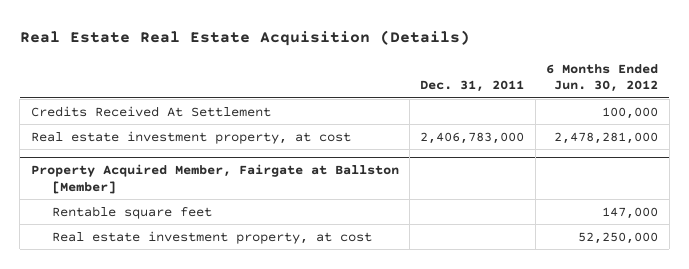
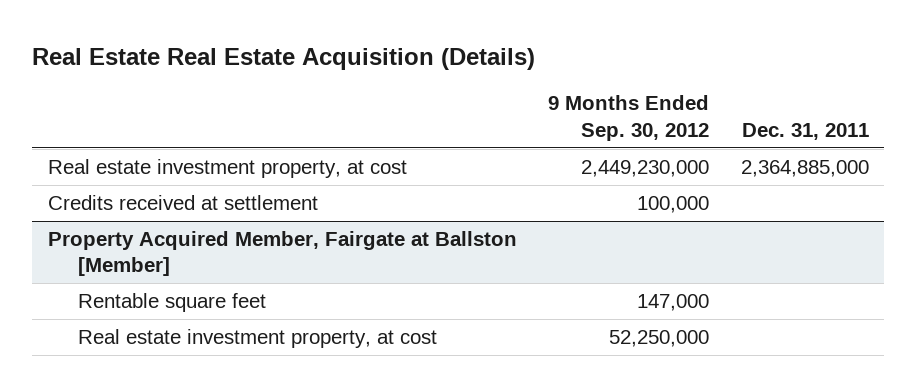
- | Dec. 31, 2011 | 6 Months Ended Jun. 30, 2012
+ | 9 Months Ended Sep. 30, 2012 | Dec. 31, 2011
- Credits Received At Settlement | | 100,000
- Real estate investment property, at cost | 2,406,783,000 | 2,478,281,000
+ Real estate investment property, at cost | 2,449,230,000 | 2,364,885,000
+ Credits received at settlement | 100,000 |

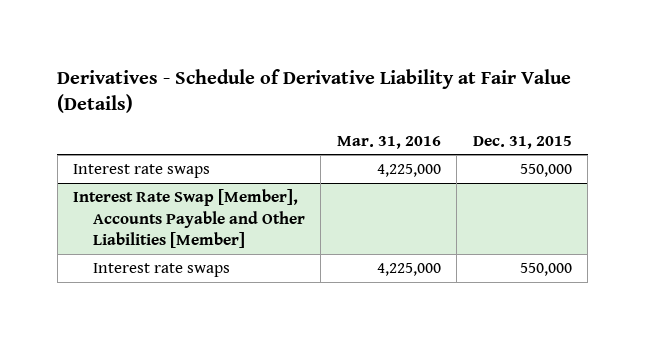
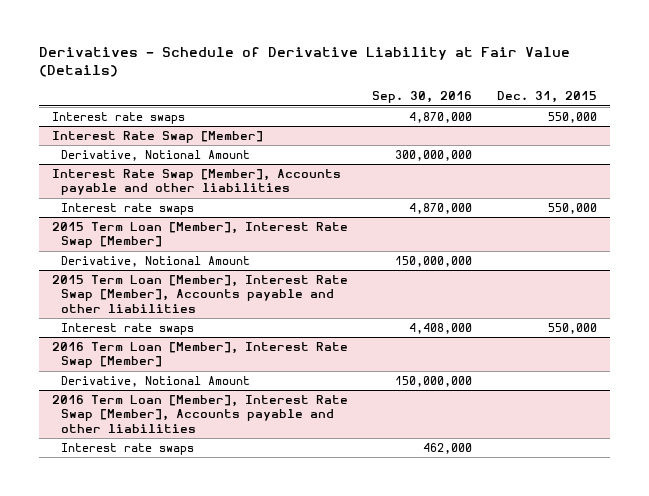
- | Mar. 31, 2016 | Dec. 31, 2015
+ | Sep. 30, 2016 | Dec. 31, 2015
- Interest Rate Swap [Member], Accounts Payable and Other Liabilities [Member]
+ Interest Rate Swap [Member]
+ Derivative, Notional Amount | 300,000,000 |
+ Interest Rate Swap [Member], Accounts payable and other liabilities
+ 2015 Term Loan [Member], Interest Rate Swap [Member]
+ Derivative, Notional Amount | 150,000,000 |
+ 2015 Term Loan [Member], Interest Rate Swap [Member], Accounts payable and other liabilities
+ Interest rate swaps | 4,408,000 | 550,000
+ 2016 Term Loan [Member], Interest Rate Swap [Member]
+ Derivative, Notional Amount | 150,000,000 |
+ 2016 Term Loan [Member], Interest Rate Swap [Member], Accounts payable and other liabilities
+ Interest rate swaps | 462,000 |

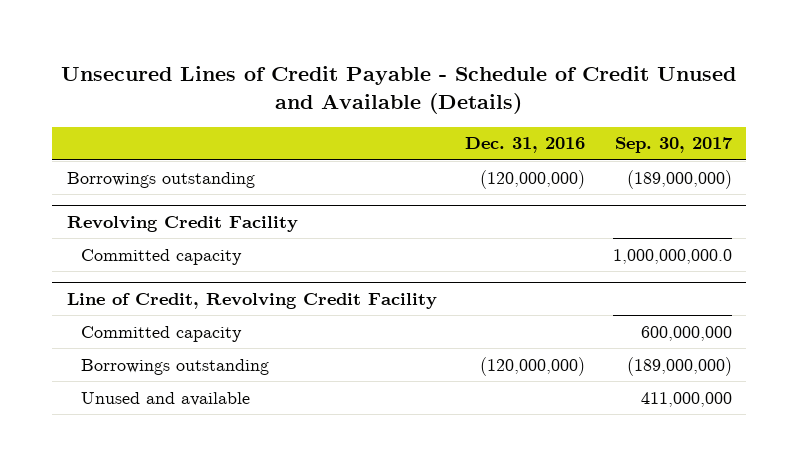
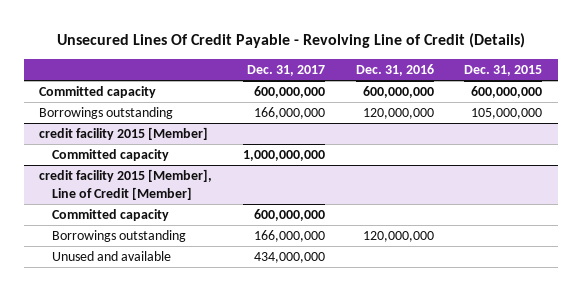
- Unsecured Lines of Credit Payable - Schedule of Credit Unused and Available (Details)
+ Unsecured Lines Of Credit Payable - Revolving Line of Credit (Details)
- | Dec. 31, 2016 | Sep. 30, 2017
+ | Dec. 31, 2017 | Dec. 31, 2016 | Dec. 31, 2015
- Borrowings outstanding | (120,000,000) | (189,000,000)
- Revolving Credit Facility
+ Committed capacity | 600,000,000 | 600,000,000 | 600,000,000
+ Borrowings outstanding | 166,000,000 | 120,000,000 | 105,000,000
+ credit facility 2015 [Member]
- Line of Credit, Revolving Credit Facility
+ credit facility 2015 [Member], Line of Credit [Member]
- Borrowings outstanding | (120,000,000) | (189,000,000)
+ Borrowings outstanding | 166,000,000 | 120,000,000 |

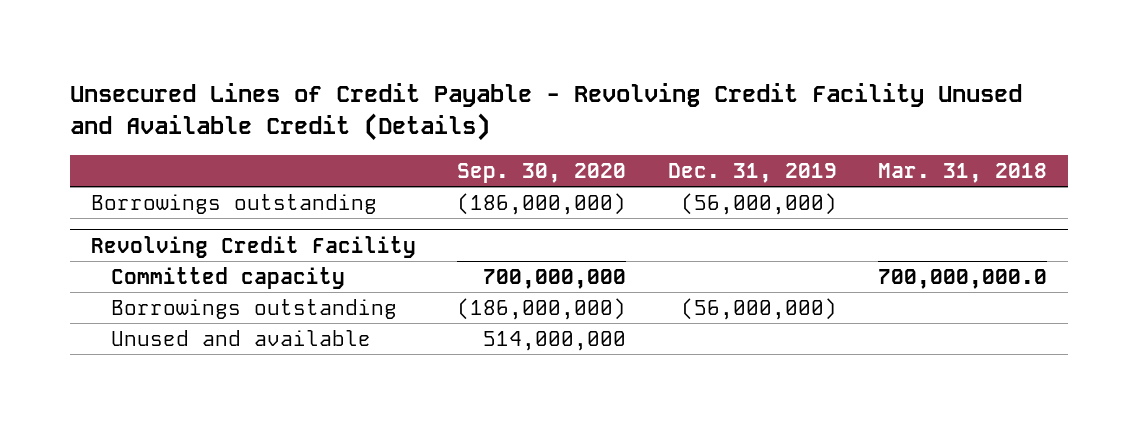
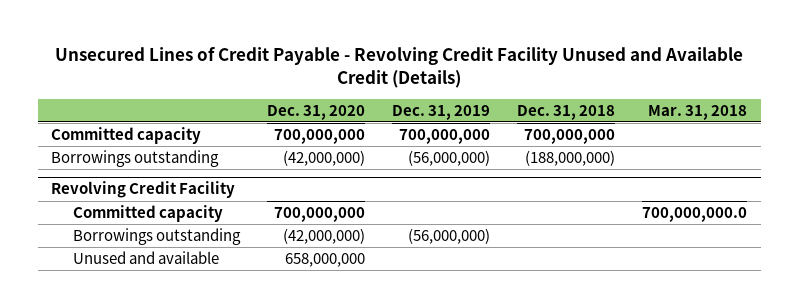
- | Sep. 30, 2020 | Dec. 31, 2019 | Mar. 31, 2018
+ | Dec. 31, 2020 | Dec. 31, 2019 | Dec. 31, 2018 | Mar. 31, 2018
+ Committed capacity | 700,000,000 | 700,000,000 | 700,000,000 |

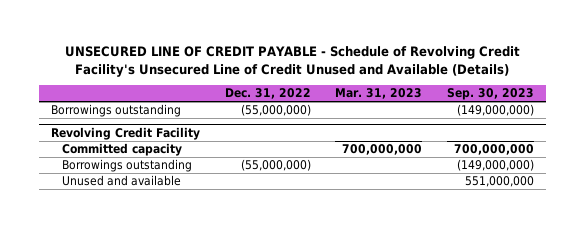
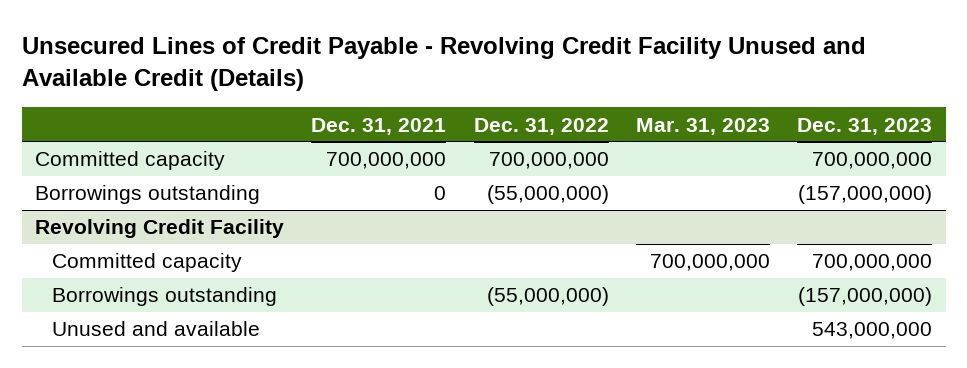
- UNSECURED LINE OF CREDIT PAYABLE - Schedule of Revolving Credit Facility's Unsecured Line of Credit Unused and Available (Details)
+ Unsecured Lines of Credit Payable - Revolving Credit Facility Unused and Available Credit (Details)
- | Dec. 31, 2022 | Mar. 31, 2023 | Sep. 30, 2023
+ | Dec. 31, 2021 | Dec. 31, 2022 | Mar. 31, 2023 | Dec. 31, 2023
+ Committed capacity | 700,000,000 | 700,000,000 | | 700,000,000

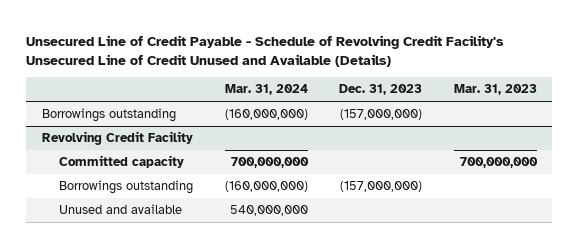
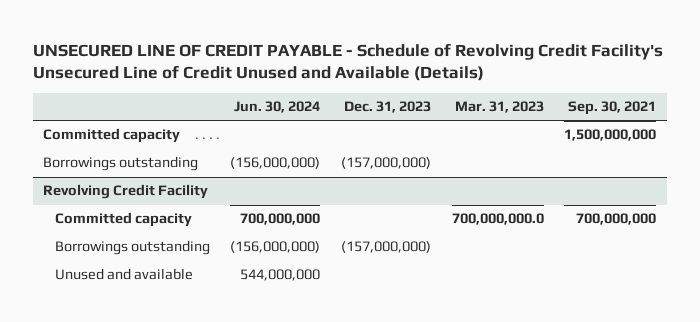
- Unsecured Line of Credit Payable - Schedule of Revolving Credit Facility's Unsecured Line of Credit Unused and Available (Details)
+ UNSECURED LINE OF CREDIT PAYABLE - Schedule of Revolving Credit Facility's Unsecured Line of Credit Unused and Available (Details)
- | Mar. 31, 2024 | Dec. 31, 2023 | Mar. 31, 2023
+ | Jun. 30, 2024 | Dec. 31, 2023 | Mar. 31, 2023 | Sep. 30, 2021
+ Committed capacity | | | | 1,500,000,000
@ Revolving Credit Facility
- Committed capacity | 700,000,000 | | 700,000,000
+ Committed capacity | 700,000,000 | | 700,000,000.0 | 700,000,000

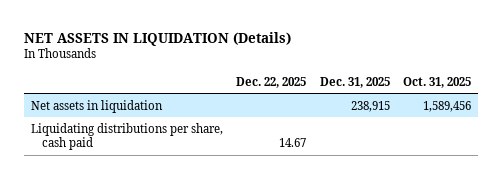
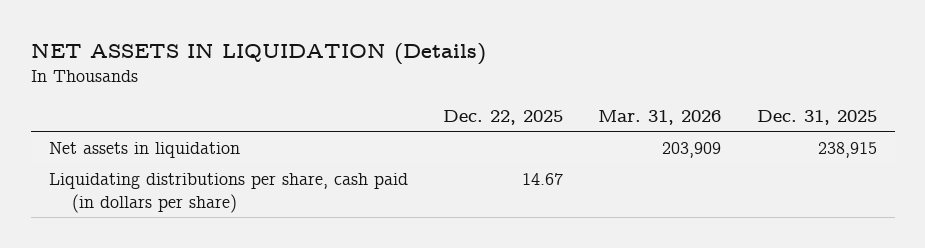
- | Dec. 22, 2025 | Dec. 31, 2025 | Oct. 31, 2025
+ | Dec. 22, 2025 | Mar. 31, 2026 | Dec. 31, 2025
- Liquidating distributions per share, cash paid | 14.67 | |
+ Liquidating distributions per share, cash paid (in dollars per share) | 14.67 | |

